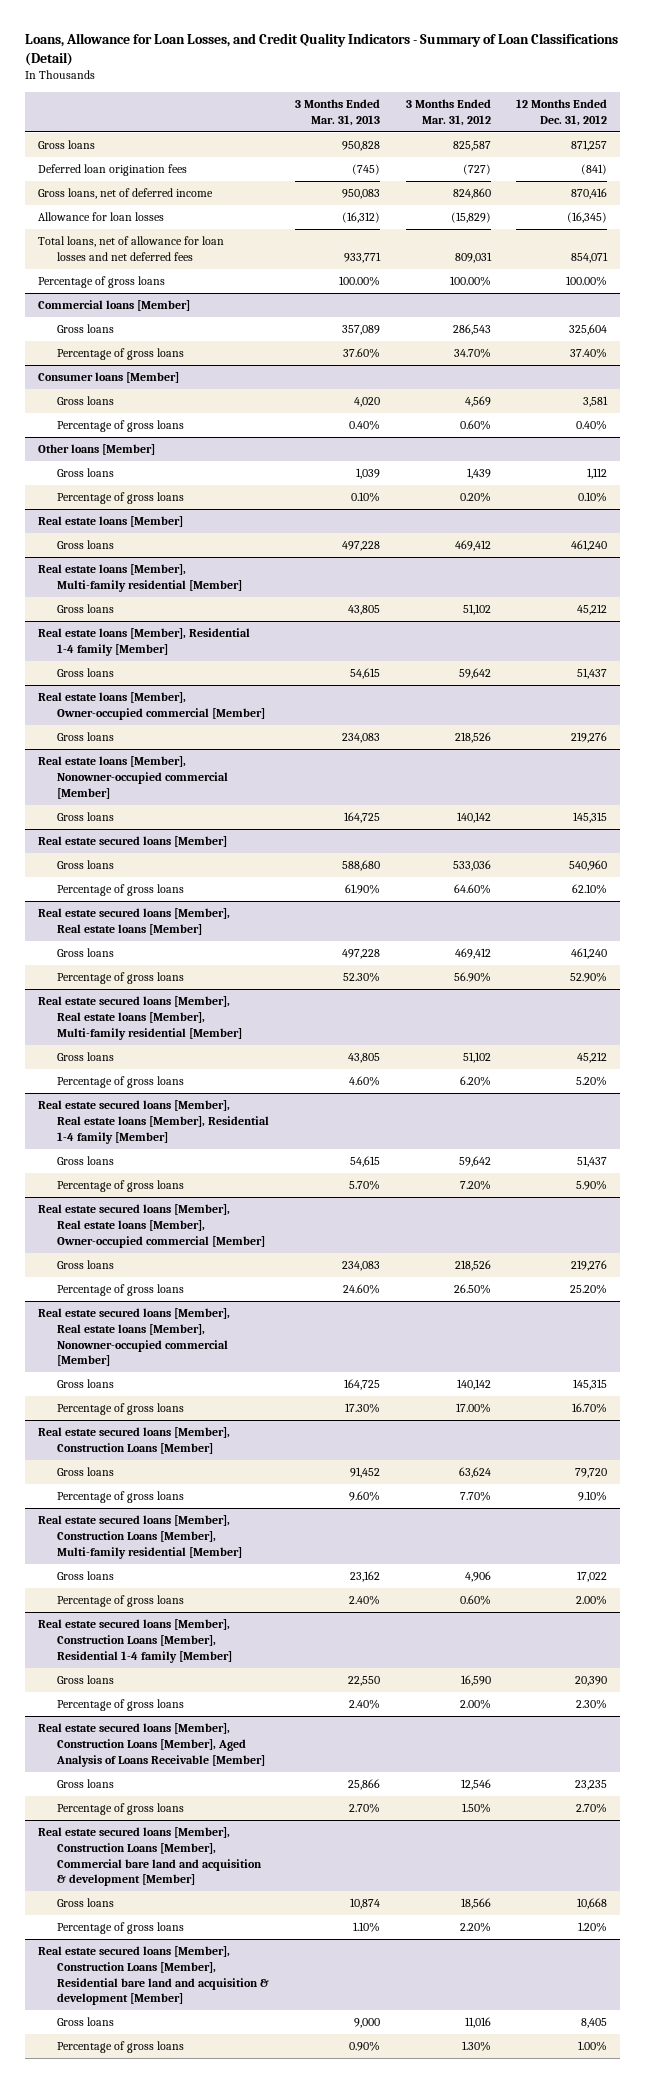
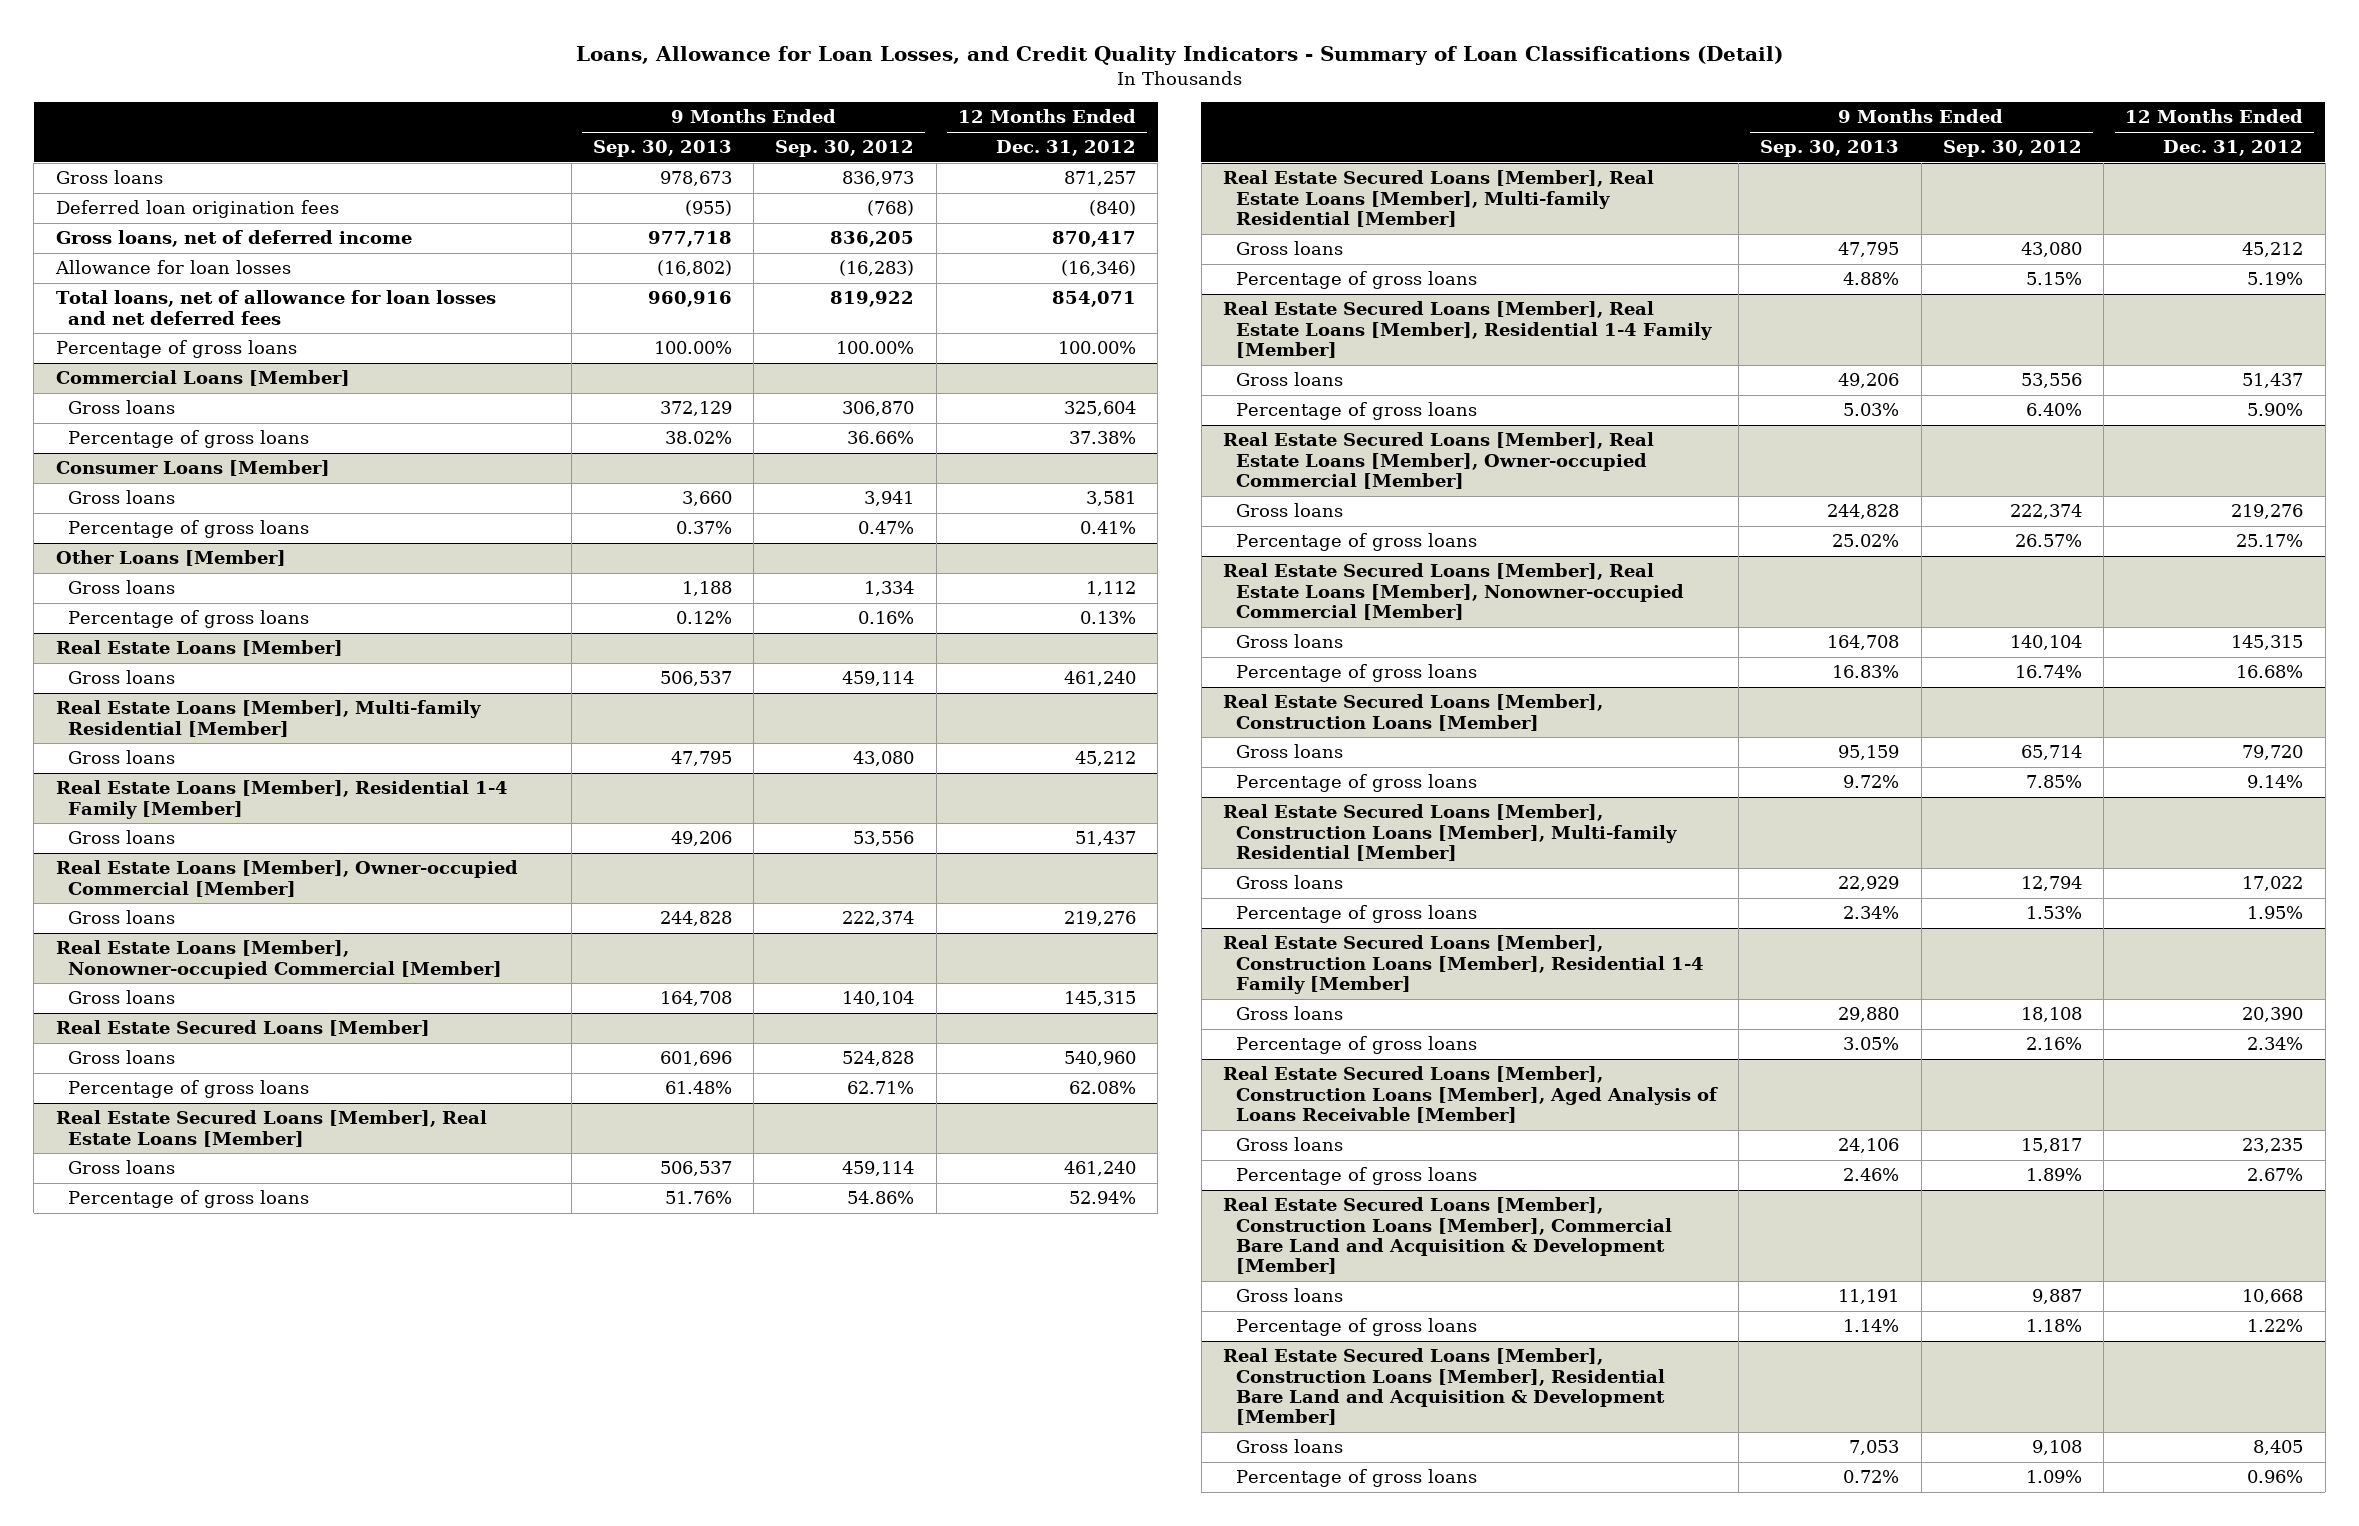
- | 3 Months Ended Mar. 31, 2013 | 3 Months Ended Mar. 31, 2012 | 12 Months Ended Dec. 31, 2012
+ | 9 Months Ended Sep. 30, 2013 | 9 Months Ended Sep. 30, 2012 | 12 Months Ended Dec. 31, 2012
- Deferred loan origination fees | (745) | (727) | (841)
- Gross loans, net of deferred income | 950,083 | 824,860 | 870,416
- Allowance for loan losses | (16,312) | (15,829) | (16,345)
+ Deferred loan origination fees | (955) | (768) | (840)
+ Gross loans, net of deferred income | 977,718 | 836,205 | 870,417
+ Allowance for loan losses | (16,802) | (16,283) | (16,346)
- Commercial loans [Member]
+ Commercial Loans [Member]
- Percentage of gross loans | 37.60% | 34.70% | 37.40%
- Consumer loans [Member]
+ Percentage of gross loans | 38.02% | 36.66% | 37.38%
+ Consumer Loans [Member]
- Percentage of gross loans | 0.40% | 0.60% | 0.40%
- Other loans [Member]
+ Percentage of gross loans | 0.37% | 0.47% | 0.41%
+ Other Loans [Member]
- Percentage of gross loans | 0.10% | 0.20% | 0.10%
- Real estate loans [Member]
+ Percentage of gross loans | 0.12% | 0.16% | 0.13%
+ Real Estate Loans [Member]
- Real estate loans [Member], Multi-family residential [Member]
+ Real Estate Loans [Member], Multi-family Residential [Member]
- Real estate loans [Member], Residential 1-4 family [Member]
+ Real Estate Loans [Member], Residential 1-4 Family [Member]
- Real estate loans [Member], Owner-occupied commercial [Member]
+ Real Estate Loans [Member], Owner-occupied Commercial [Member]
- Real estate loans [Member], Nonowner-occupied commercial [Member]
+ Real Estate Loans [Member], Nonowner-occupied Commercial [Member]
- Real estate secured loans [Member]
+ Real Estate Secured Loans [Member]
- Percentage of gross loans | 61.90% | 64.60% | 62.10%
- Real estate secured loans [Member], Real estate loans [Member]
+ Percentage of gross loans | 61.48% | 62.71% | 62.08%
+ Real Estate Secured Loans [Member], Real Estate Loans [Member]
- Percentage of gross loans | 52.30% | 56.90% | 52.90%
- Real estate secured loans [Member], Real estate loans [Member], Multi-family residential [Member]
+ Percentage of gross loans | 51.76% | 54.86% | 52.94%
+ Real Estate Secured Loans [Member], Real Estate Loans [Member], Multi-family Residential [Member]
- Percentage of gross loans | 4.60% | 6.20% | 5.20%
- Real estate secured loans [Member], Real estate loans [Member], Residential 1-4 family [Member]
+ Percentage of gross loans | 4.88% | 5.15% | 5.19%
+ Real Estate Secured Loans [Member], Real Estate Loans [Member], Residential 1-4 Family [Member]
- Real estate secured loans [Member], Real estate loans [Member], Owner-occupied commercial [Member]
+ Real Estate Secured Loans [Member], Real Estate Loans [Member], Owner-occupied Commercial [Member]
- Percentage of gross loans | 24.60% | 26.50% | 25.20%
- Real estate secured loans [Member], Real estate loans [Member], Nonowner-occupied commercial [Member]
+ Percentage of gross loans | 25.02% | 26.57% | 25.17%
+ Real Estate Secured Loans [Member], Real Estate Loans [Member], Nonowner-occupied Commercial [Member]
- Percentage of gross loans | 17.30% | 17.00% | 16.70%
- Real estate secured loans [Member], Construction Loans [Member]
+ Percentage of gross loans | 16.83% | 16.74% | 16.68%
+ Real Estate Secured Loans [Member], Construction Loans [Member]
- Percentage of gross loans | 9.60% | 7.70% | 9.10%
- Real estate secured loans [Member], Construction Loans [Member], Multi-family residential [Member]
+ Percentage of gross loans | 9.72% | 7.85% | 9.14%
+ Real Estate Secured Loans [Member], Construction Loans [Member], Multi-family Residential [Member]
- Percentage of gross loans | 2.40% | 0.60% | 2.00%
- Real estate secured loans [Member], Construction Loans [Member], Residential 1-4 family [Member]
+ Percentage of gross loans | 2.34% | 1.53% | 1.95%
+ Real Estate Secured Loans [Member], Construction Loans [Member], Residential 1-4 Family [Member]
- Percentage of gross loans | 2.40% | 2.00% | 2.30%
- Real estate secured loans [Member], Construction Loans [Member], Aged Analysis of Loans Receivable [Member]
+ Percentage of gross loans | 3.05% | 2.16% | 2.34%
+ Real Estate Secured Loans [Member], Construction Loans [Member], Aged Analysis of Loans Receivable [Member]
- Percentage of gross loans | 2.70% | 1.50% | 2.70%
- Real estate secured loans [Member], Construction Loans [Member], Commercial bare land and acquisition & development [Member]
+ Percentage of gross loans | 2.46% | 1.89% | 2.67%
+ Real Estate Secured Loans [Member], Construction Loans [Member], Commercial Bare Land and Acquisition & Development [Member]
- Percentage of gross loans | 1.10% | 2.20% | 1.20%
- Real estate secured loans [Member], Construction Loans [Member], Residential bare land and acquisition & development [Member]
+ Percentage of gross loans | 1.14% | 1.18% | 1.22%
+ Real Estate Secured Loans [Member], Construction Loans [Member], Residential Bare Land and Acquisition & Development [Member]
- Percentage of gross loans | 0.90% | 1.30% | 1.00%
+ Percentage of gross loans | 0.72% | 1.09% | 0.96%

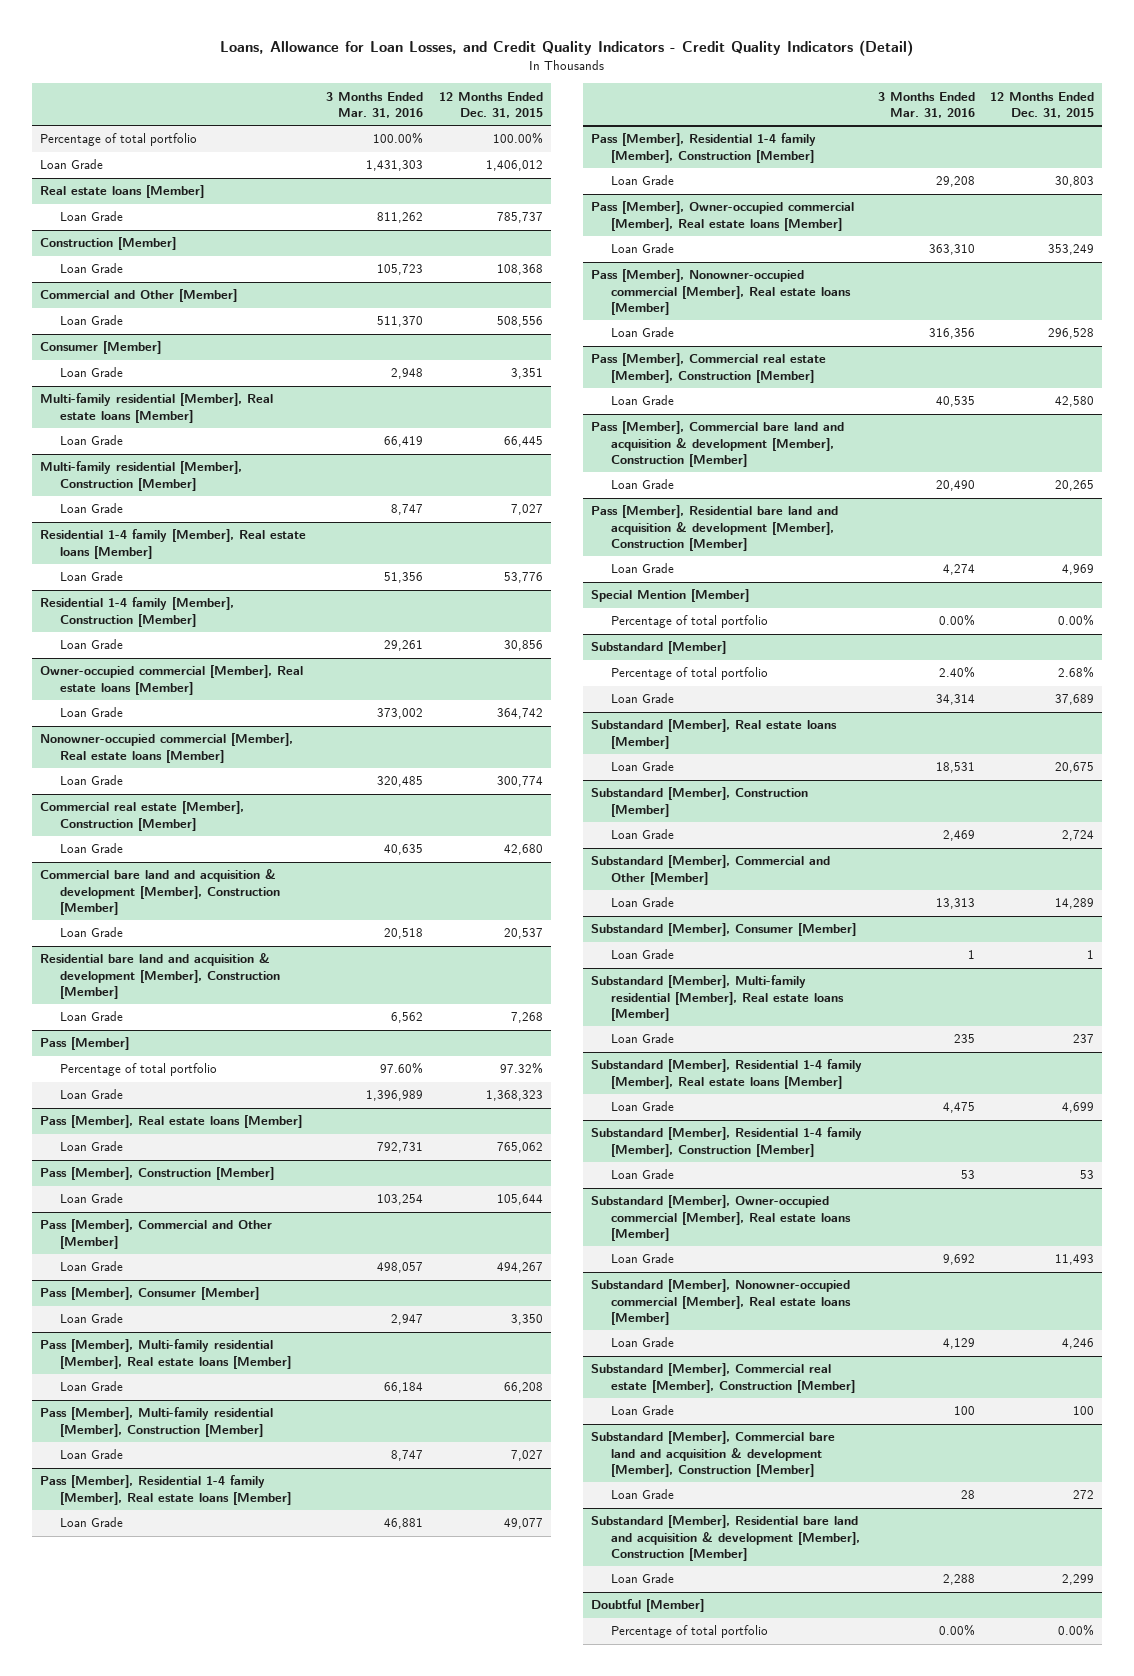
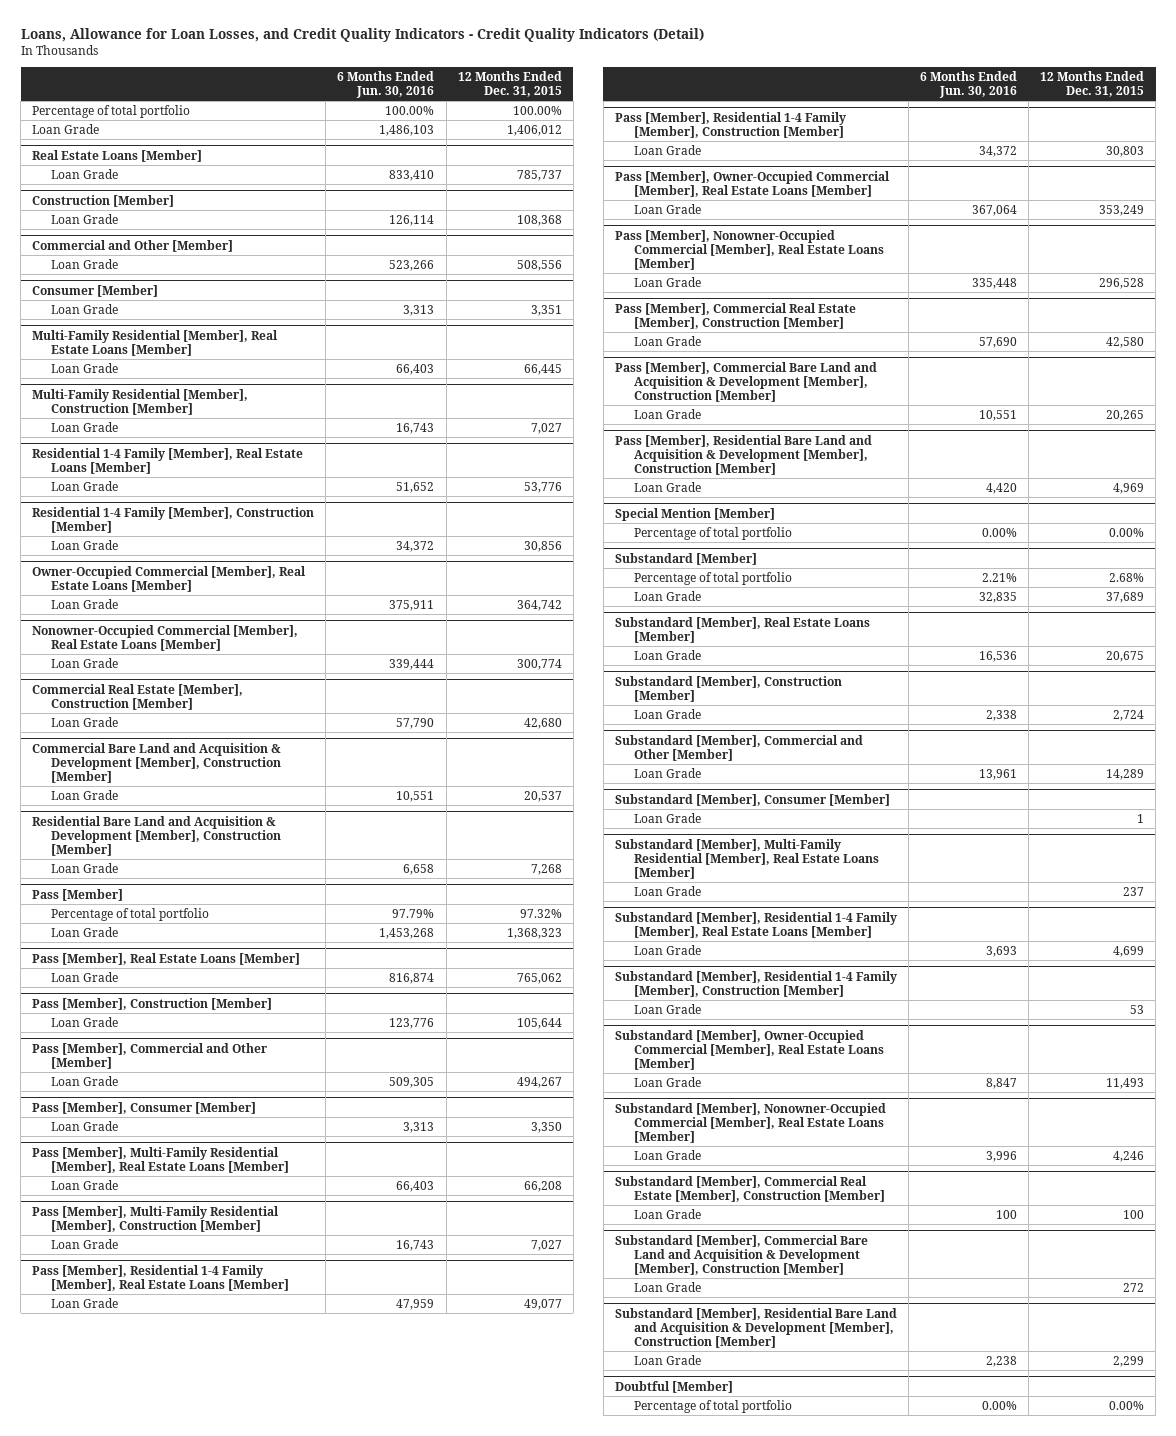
- | 3 Months Ended Mar. 31, 2016 | 12 Months Ended Dec. 31, 2015
+ | 6 Months Ended Jun. 30, 2016 | 12 Months Ended Dec. 31, 2015
- Real estate loans [Member]
+ Real Estate Loans [Member]
- Multi-family residential [Member], Real estate loans [Member]
+ Multi-Family Residential [Member], Real Estate Loans [Member]
- Multi-family residential [Member], Construction [Member]
+ Multi-Family Residential [Member], Construction [Member]
- Residential 1-4 family [Member], Real estate loans [Member]
+ Residential 1-4 Family [Member], Real Estate Loans [Member]
- Residential 1-4 family [Member], Construction [Member]
+ Residential 1-4 Family [Member], Construction [Member]
- Owner-occupied commercial [Member], Real estate loans [Member]
+ Owner-Occupied Commercial [Member], Real Estate Loans [Member]
- Nonowner-occupied commercial [Member], Real estate loans [Member]
+ Nonowner-Occupied Commercial [Member], Real Estate Loans [Member]
- Commercial real estate [Member], Construction [Member]
+ Commercial Real Estate [Member], Construction [Member]
- Commercial bare land and acquisition & development [Member], Construction [Member]
+ Commercial Bare Land and Acquisition & Development [Member], Construction [Member]
- Residential bare land and acquisition & development [Member], Construction [Member]
+ Residential Bare Land and Acquisition & Development [Member], Construction [Member]
- Pass [Member], Real estate loans [Member]
+ Pass [Member], Real Estate Loans [Member]
- Pass [Member], Multi-family residential [Member], Real estate loans [Member]
+ Pass [Member], Multi-Family Residential [Member], Real Estate Loans [Member]
- Pass [Member], Multi-family residential [Member], Construction [Member]
+ Pass [Member], Multi-Family Residential [Member], Construction [Member]
- Pass [Member], Residential 1-4 family [Member], Real estate loans [Member]
+ Pass [Member], Residential 1-4 Family [Member], Real Estate Loans [Member]
- Pass [Member], Residential 1-4 family [Member], Construction [Member]
+ Pass [Member], Residential 1-4 Family [Member], Construction [Member]
- Pass [Member], Owner-occupied commercial [Member], Real estate loans [Member]
+ Pass [Member], Owner-Occupied Commercial [Member], Real Estate Loans [Member]
- Pass [Member], Nonowner-occupied commercial [Member], Real estate loans [Member]
+ Pass [Member], Nonowner-Occupied Commercial [Member], Real Estate Loans [Member]
- Pass [Member], Commercial real estate [Member], Construction [Member]
+ Pass [Member], Commercial Real Estate [Member], Construction [Member]
- Pass [Member], Commercial bare land and acquisition & development [Member], Construction [Member]
+ Pass [Member], Commercial Bare Land and Acquisition & Development [Member], Construction [Member]
- Pass [Member], Residential bare land and acquisition & development [Member], Construction [Member]
+ Pass [Member], Residential Bare Land and Acquisition & Development [Member], Construction [Member]
- Substandard [Member], Real estate loans [Member]
+ Substandard [Member], Real Estate Loans [Member]
- Substandard [Member], Multi-family residential [Member], Real estate loans [Member]
+ Substandard [Member], Multi-Family Residential [Member], Real Estate Loans [Member]
- Substandard [Member], Residential 1-4 family [Member], Real estate loans [Member]
+ Substandard [Member], Residential 1-4 Family [Member], Real Estate Loans [Member]
- Substandard [Member], Residential 1-4 family [Member], Construction [Member]
+ Substandard [Member], Residential 1-4 Family [Member], Construction [Member]
- Substandard [Member], Owner-occupied commercial [Member], Real estate loans [Member]
+ Substandard [Member], Owner-Occupied Commercial [Member], Real Estate Loans [Member]
- Substandard [Member], Nonowner-occupied commercial [Member], Real estate loans [Member]
+ Substandard [Member], Nonowner-Occupied Commercial [Member], Real Estate Loans [Member]
- Substandard [Member], Commercial real estate [Member], Construction [Member]
+ Substandard [Member], Commercial Real Estate [Member], Construction [Member]
- Substandard [Member], Commercial bare land and acquisition & development [Member], Construction [Member]
+ Substandard [Member], Commercial Bare Land and Acquisition & Development [Member], Construction [Member]
- Substandard [Member], Residential bare land and acquisition & development [Member], Construction [Member]
+ Substandard [Member], Residential Bare Land and Acquisition & Development [Member], Construction [Member]

